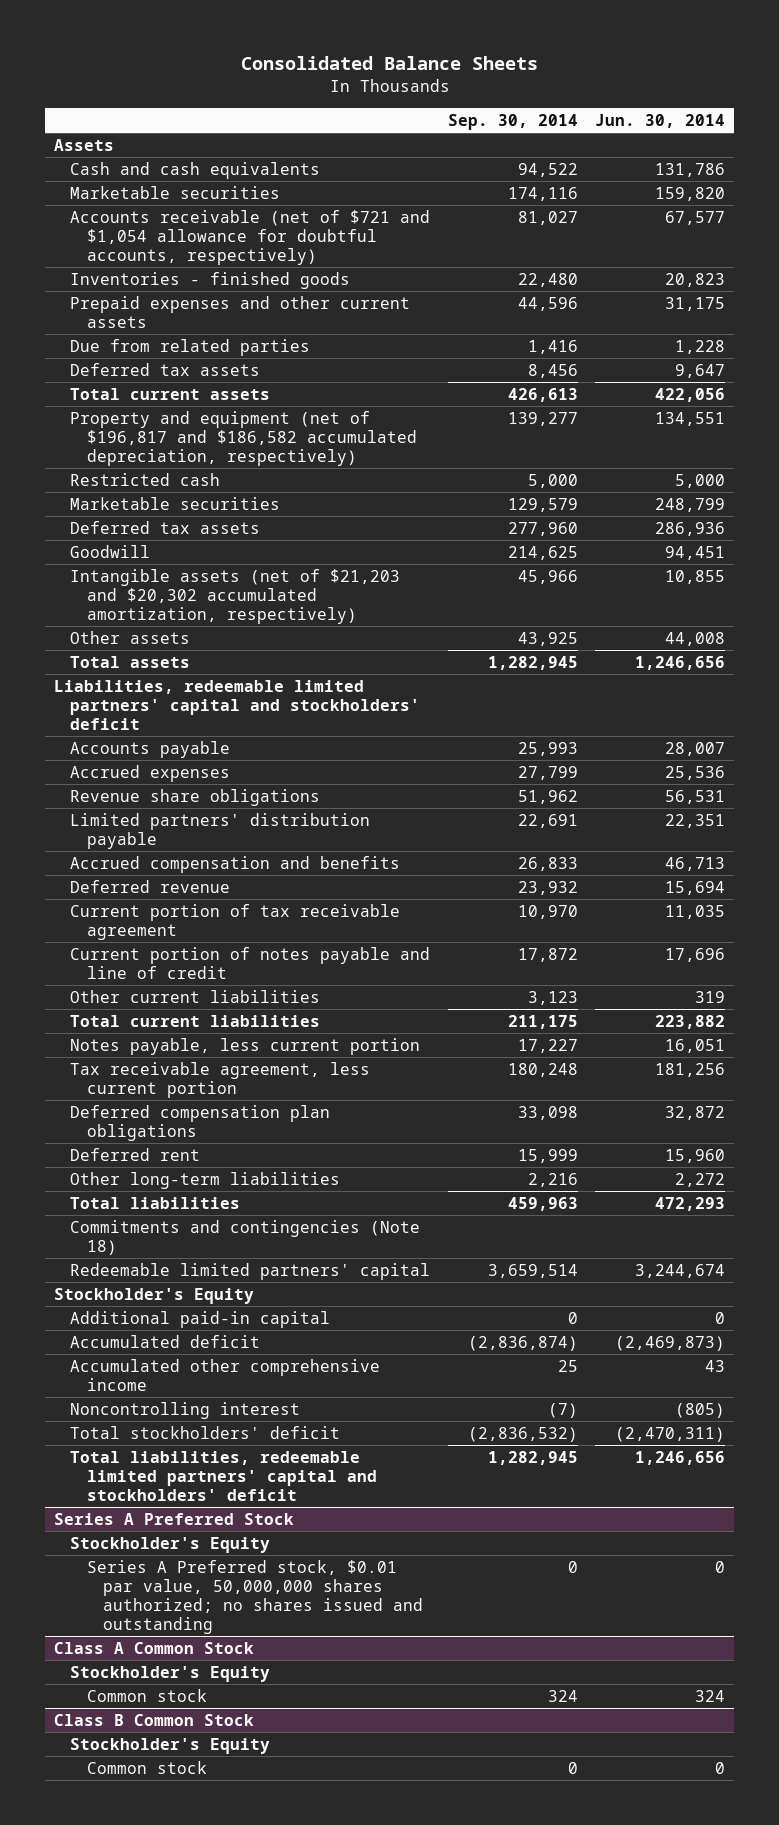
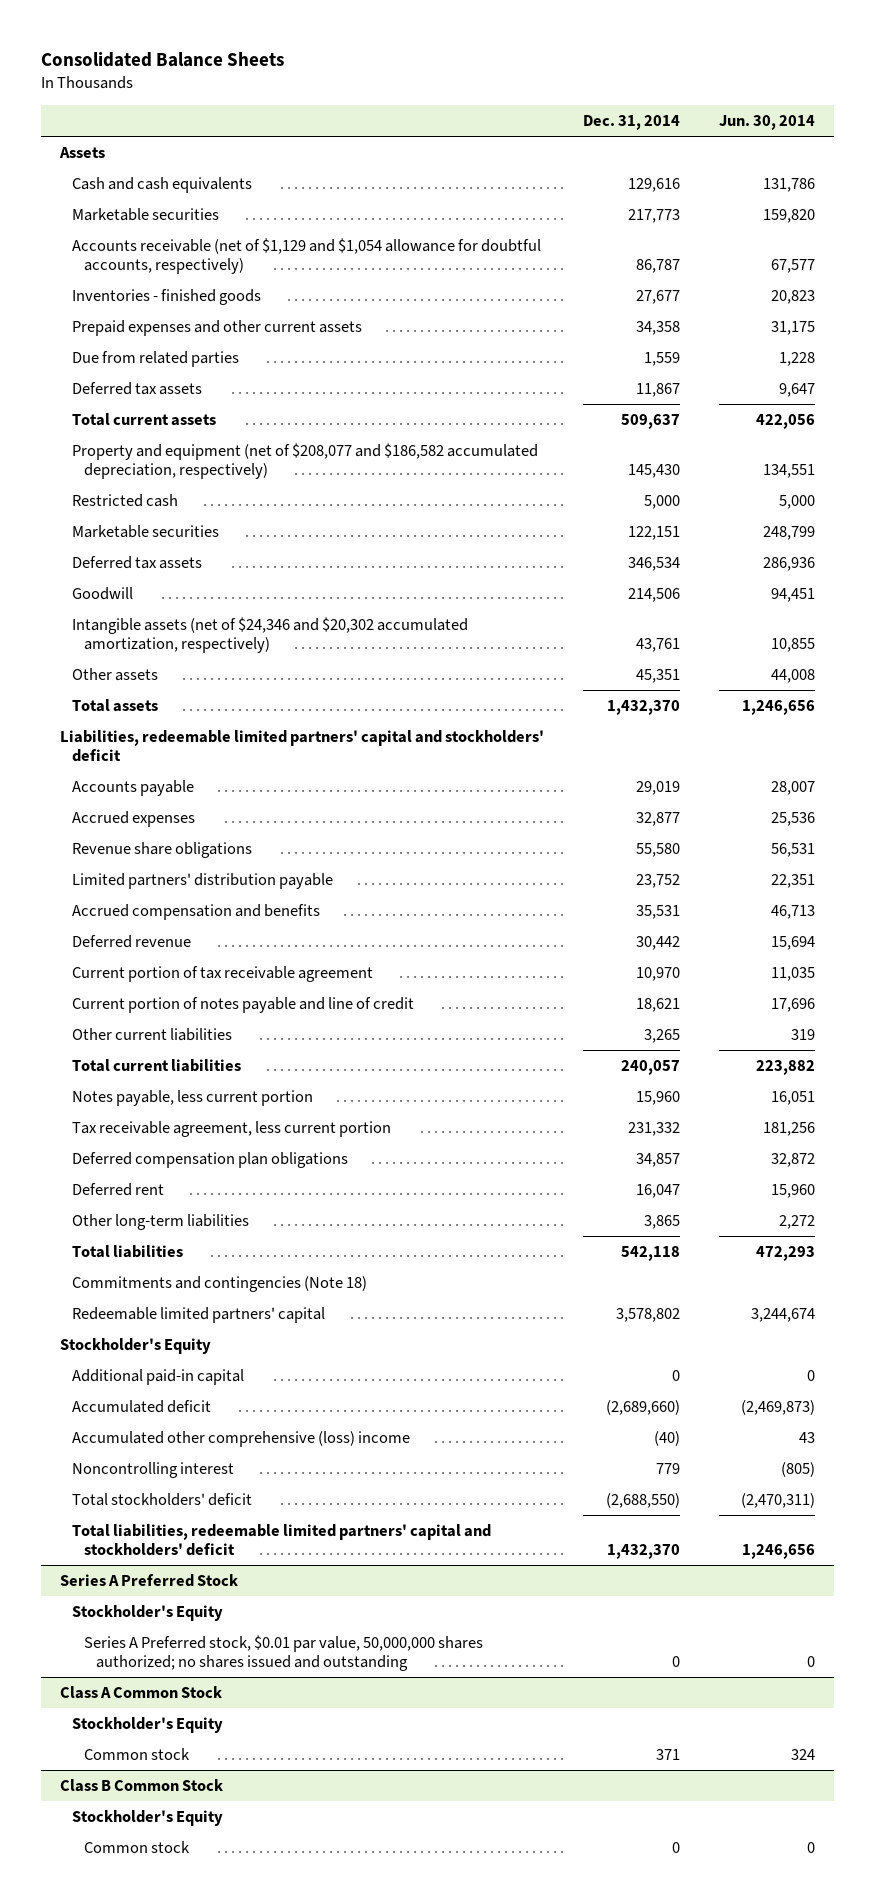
- | Sep. 30, 2014 | Jun. 30, 2014
+ | Dec. 31, 2014 | Jun. 30, 2014
- Accounts receivable (net of $721 and $1,054 allowance for doubtful accounts, respectively) | 81,027 | 67,577
+ Accounts receivable (net of $1,129 and $1,054 allowance for doubtful accounts, respectively) | 86,787 | 67,577
- Property and equipment (net of $196,817 and $186,582 accumulated depreciation, respectively) | 139,277 | 134,551
+ Property and equipment (net of $208,077 and $186,582 accumulated depreciation, respectively) | 145,430 | 134,551
- Intangible assets (net of $21,203 and $20,302 accumulated amortization, respectively) | 45,966 | 10,855
+ Intangible assets (net of $24,346 and $20,302 accumulated amortization, respectively) | 43,761 | 10,855
- Accumulated other comprehensive income | 25 | 43
+ Accumulated other comprehensive (loss) income | (40) | 43

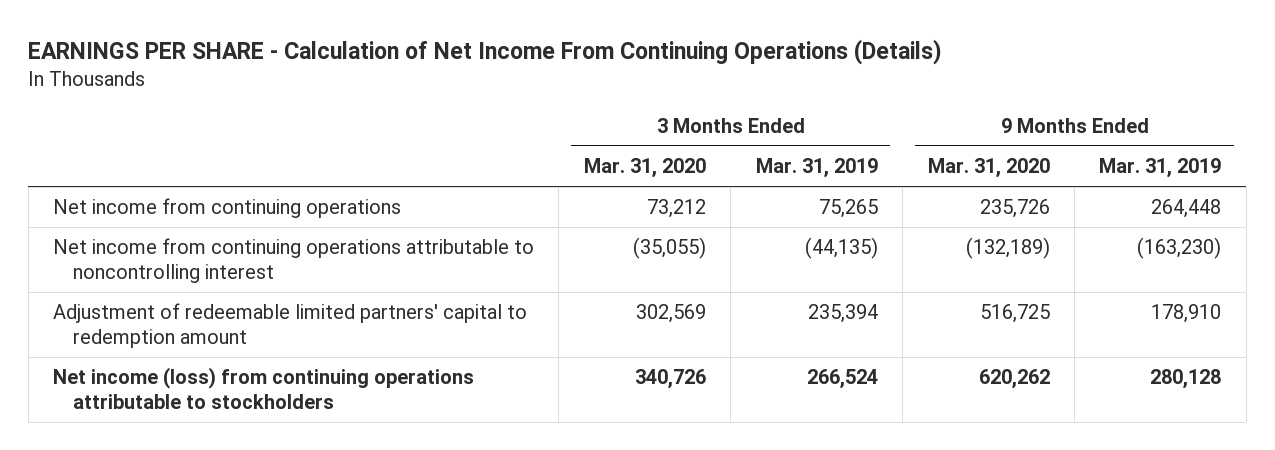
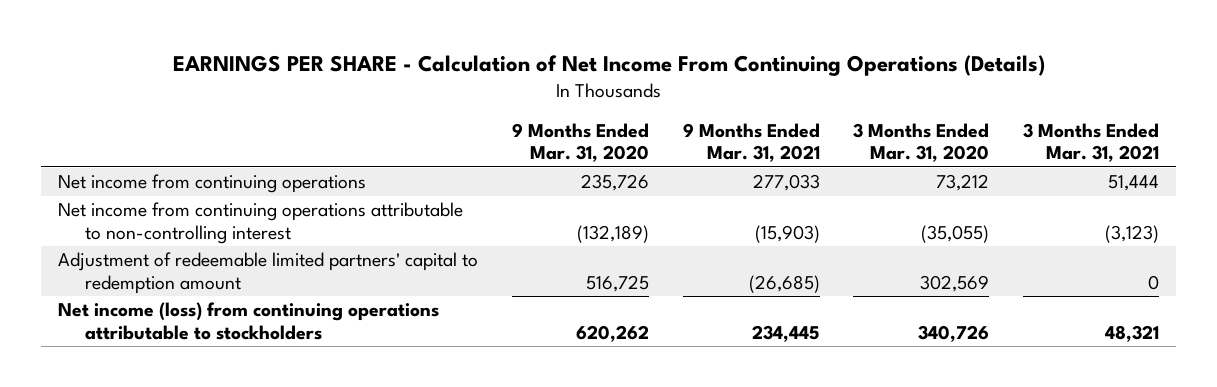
- | 3 Months Ended Mar. 31, 2020 | 3 Months Ended Mar. 31, 2019 | 9 Months Ended Mar. 31, 2020 | 9 Months Ended Mar. 31, 2019
+ | 9 Months Ended Mar. 31, 2020 | 9 Months Ended Mar. 31, 2021 | 3 Months Ended Mar. 31, 2020 | 3 Months Ended Mar. 31, 2021
- Net income from continuing operations attributable to noncontrolling interest | (35,055) | (44,135) | (132,189) | (163,230)
+ Net income from continuing operations attributable to non-controlling interest | (132,189) | (15,903) | (35,055) | (3,123)

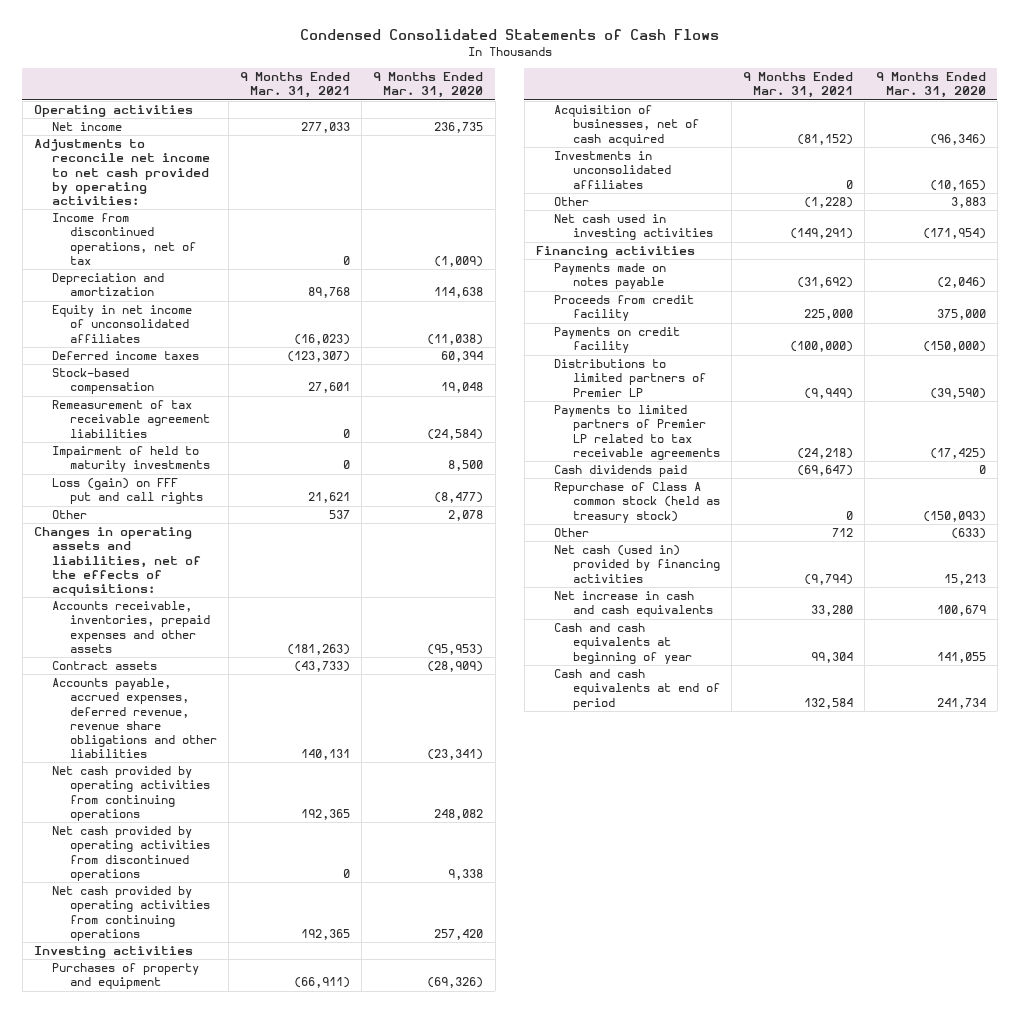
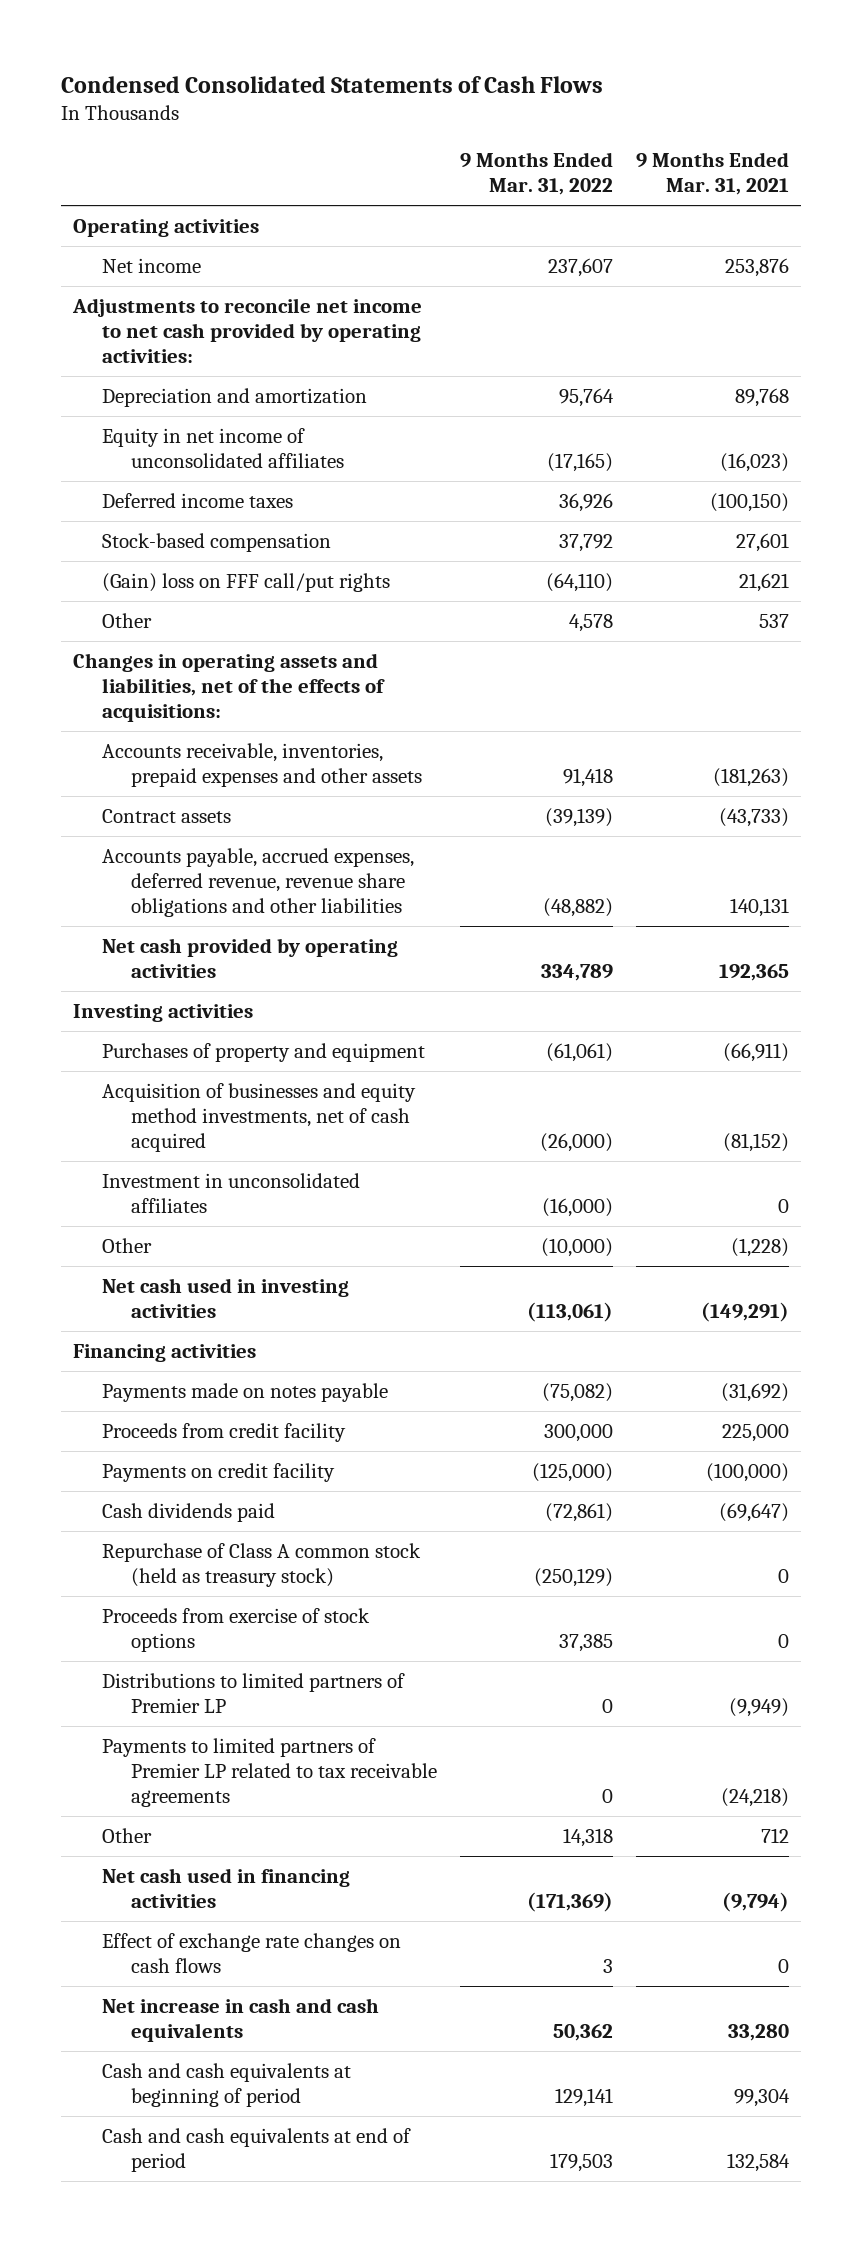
- | 9 Months Ended Mar. 31, 2021 | 9 Months Ended Mar. 31, 2020
+ | 9 Months Ended Mar. 31, 2022 | 9 Months Ended Mar. 31, 2021
- Net income | 277,033 | 236,735
+ Net income | 237,607 | 253,876
- Income from discontinued operations, net of tax | 0 | (1,009)
- Deferred income taxes | (123,307) | 60,394
+ Deferred income taxes | 36,926 | (100,150)
- Remeasurement of tax receivable agreement liabilities | 0 | (24,584)
- Impairment of held to maturity investments | 0 | 8,500
- Loss (gain) on FFF put and call rights | 21,621 | (8,477)
+ (Gain) loss on FFF call/put rights | (64,110) | 21,621
- Net cash provided by operating activities from continuing operations | 192,365 | 248,082
- Net cash provided by operating activities from discontinued operations | 0 | 9,338
- Net cash provided by operating activities from continuing operations | 192,365 | 257,420
+ Net cash provided by operating activities | 334,789 | 192,365
- Acquisition of businesses, net of cash acquired | (81,152) | (96,346)
- Investments in unconsolidated affiliates | 0 | (10,165)
+ Acquisition of businesses and equity method investments, net of cash acquired | (26,000) | (81,152)
+ Investment in unconsolidated affiliates | (16,000) | 0
+ Proceeds from exercise of stock options | 37,385 | 0
moved down: Distributions to limited partners of Premier LP | 0 | (9,949)
moved down: Payments to limited partners of Premier LP related to tax receivable agreements | 0 | (24,218)
- Net cash (used in) provided by financing activities | (9,794) | 15,213
+ Net cash used in financing activities | (171,369) | (9,794)
+ Effect of exchange rate changes on cash flows | 3 | 0
- Cash and cash equivalents at beginning of year | 99,304 | 141,055
+ Cash and cash equivalents at beginning of period | 129,141 | 99,304

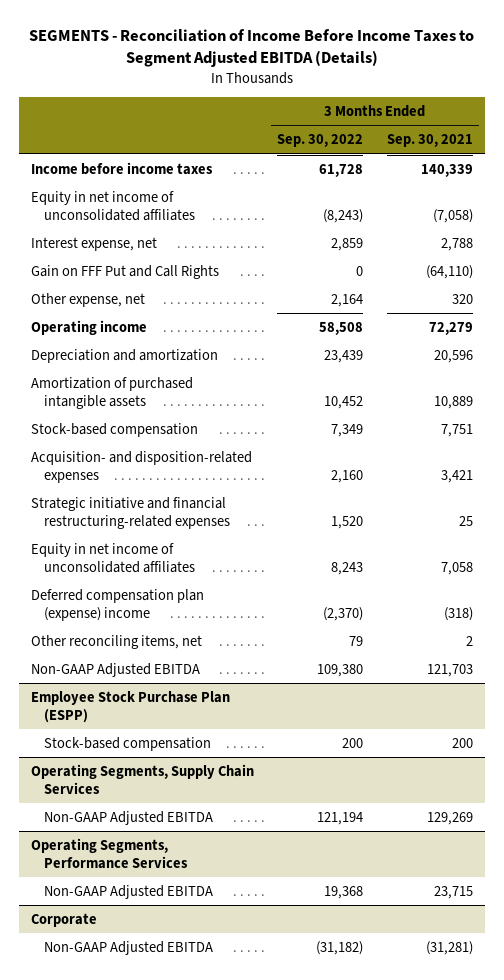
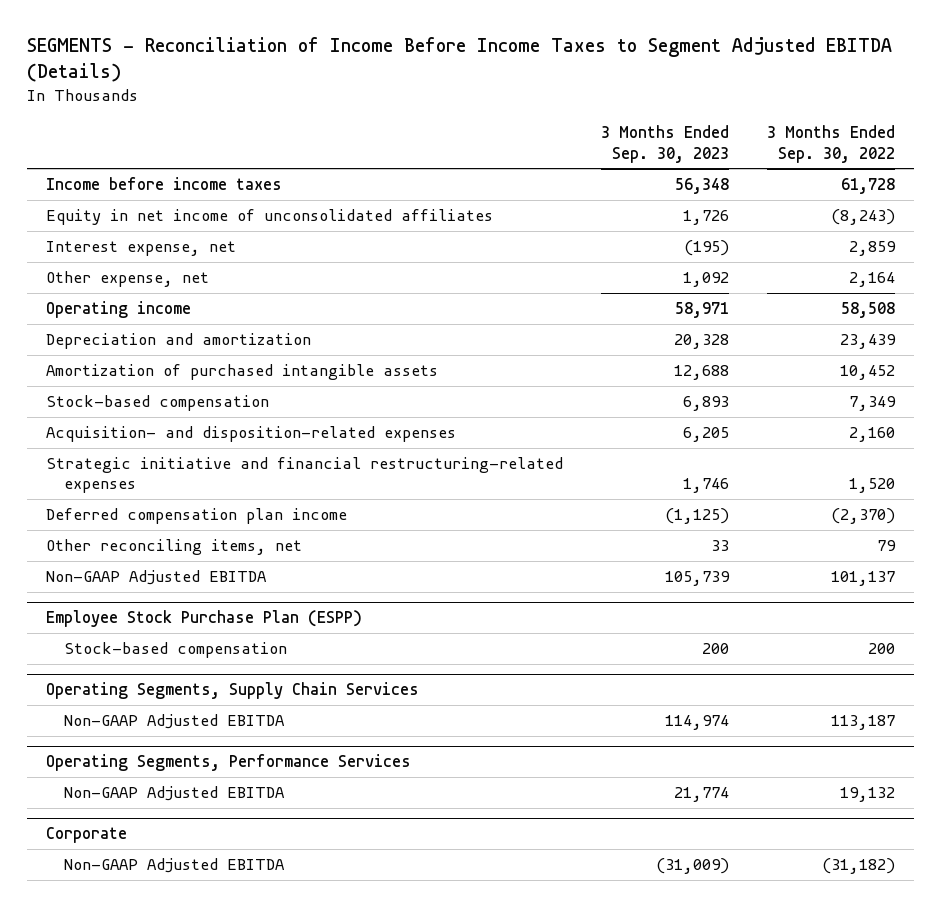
- | 3 Months Ended Sep. 30, 2022 | 3 Months Ended Sep. 30, 2021
+ | 3 Months Ended Sep. 30, 2023 | 3 Months Ended Sep. 30, 2022
- Gain on FFF Put and Call Rights | 0 | (64,110)
- Equity in net income of unconsolidated affiliates | 8,243 | 7,058
- Deferred compensation plan (expense) income | (2,370) | (318)
+ Deferred compensation plan income | (1,125) | (2,370)
- Non-GAAP Adjusted EBITDA | 109,380 | 121,703
+ Non-GAAP Adjusted EBITDA | 105,739 | 101,137
@ Operating Segments, Supply Chain Services
- Non-GAAP Adjusted EBITDA | 121,194 | 129,269
+ Non-GAAP Adjusted EBITDA | 114,974 | 113,187
@ Operating Segments, Performance Services
- Non-GAAP Adjusted EBITDA | 19,368 | 23,715
+ Non-GAAP Adjusted EBITDA | 21,774 | 19,132

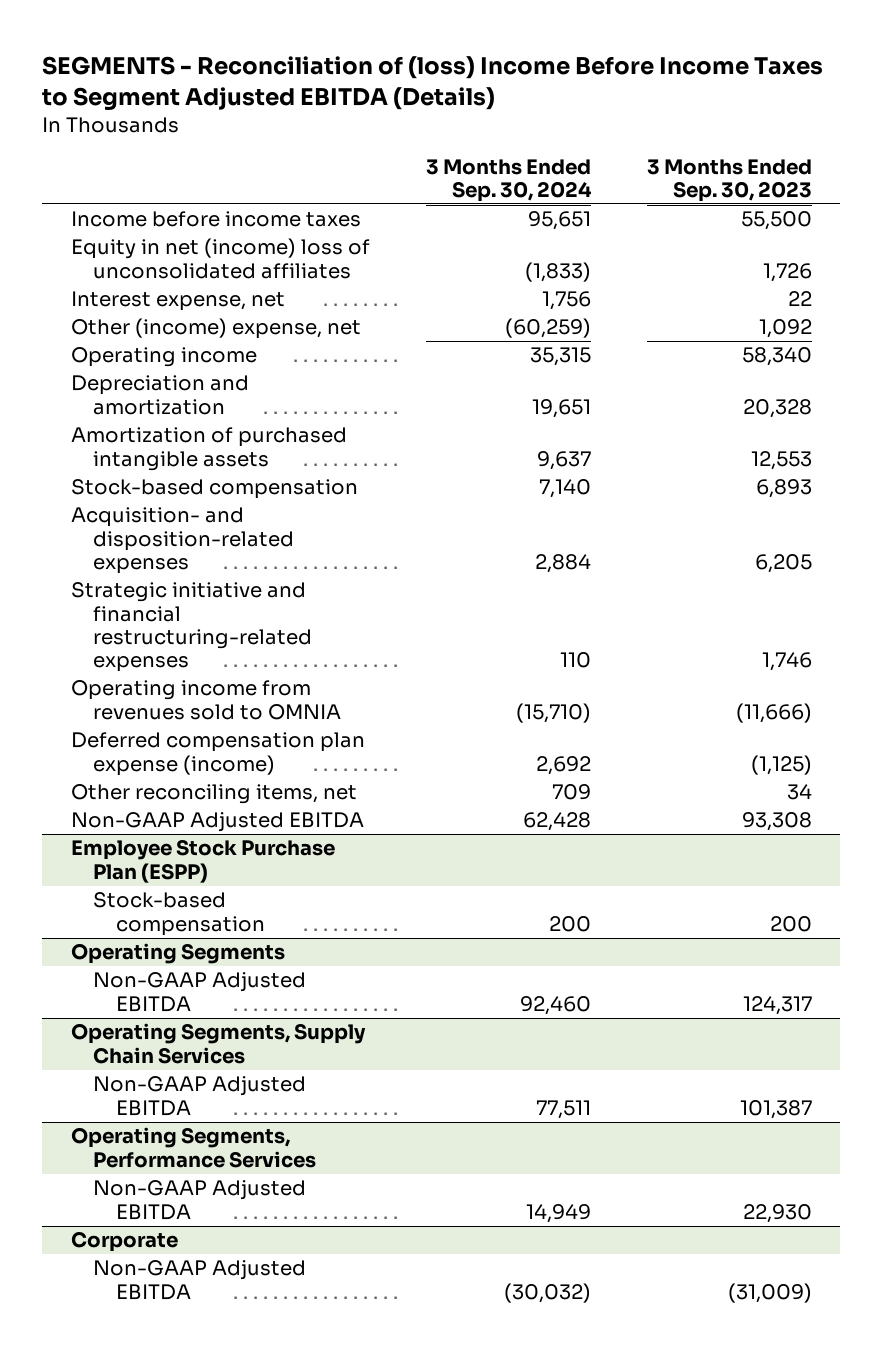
- SEGMENTS - Reconciliation of Income Before Income Taxes to Segment Adjusted EBITDA (Details)
+ SEGMENTS - Reconciliation of (loss) Income Before Income Taxes to Segment Adjusted EBITDA (Details)
- | 3 Months Ended Sep. 30, 2023 | 3 Months Ended Sep. 30, 2022
+ | 3 Months Ended Sep. 30, 2024 | 3 Months Ended Sep. 30, 2023
- Income before income taxes | 56,348 | 61,728
- Equity in net income of unconsolidated affiliates | 1,726 | (8,243)
- Interest expense, net | (195) | 2,859
- Other expense, net | 1,092 | 2,164
- Operating income | 58,971 | 58,508
+ Income before income taxes | 95,651 | 55,500
+ Equity in net (income) loss of unconsolidated affiliates | (1,833) | 1,726
+ Interest expense, net | 1,756 | 22
+ Other (income) expense, net | (60,259) | 1,092
+ Operating income | 35,315 | 58,340
- Amortization of purchased intangible assets | 12,688 | 10,452
+ Amortization of purchased intangible assets | 9,637 | 12,553
- Deferred compensation plan income | (1,125) | (2,370)
- Other reconciling items, net | 33 | 79
- Non-GAAP Adjusted EBITDA | 105,739 | 101,137
+ Operating income from revenues sold to OMNIA | (15,710) | (11,666)
+ Deferred compensation plan expense (income) | 2,692 | (1,125)
+ Other reconciling items, net | 709 | 34
+ Non-GAAP Adjusted EBITDA | 62,428 | 93,308
+ Operating Segments
+ Non-GAAP Adjusted EBITDA | 92,460 | 124,317
@ Operating Segments, Supply Chain Services
- Non-GAAP Adjusted EBITDA | 114,974 | 113,187
+ Non-GAAP Adjusted EBITDA | 77,511 | 101,387
@ Operating Segments, Performance Services
- Non-GAAP Adjusted EBITDA | 21,774 | 19,132
+ Non-GAAP Adjusted EBITDA | 14,949 | 22,930

